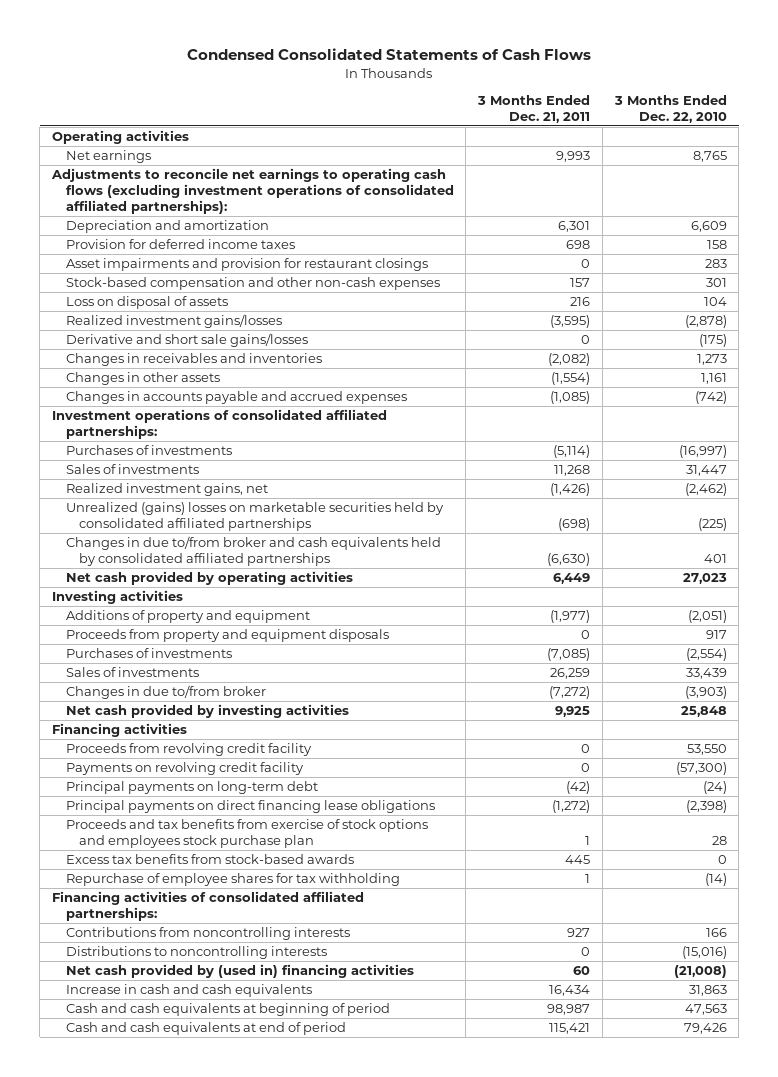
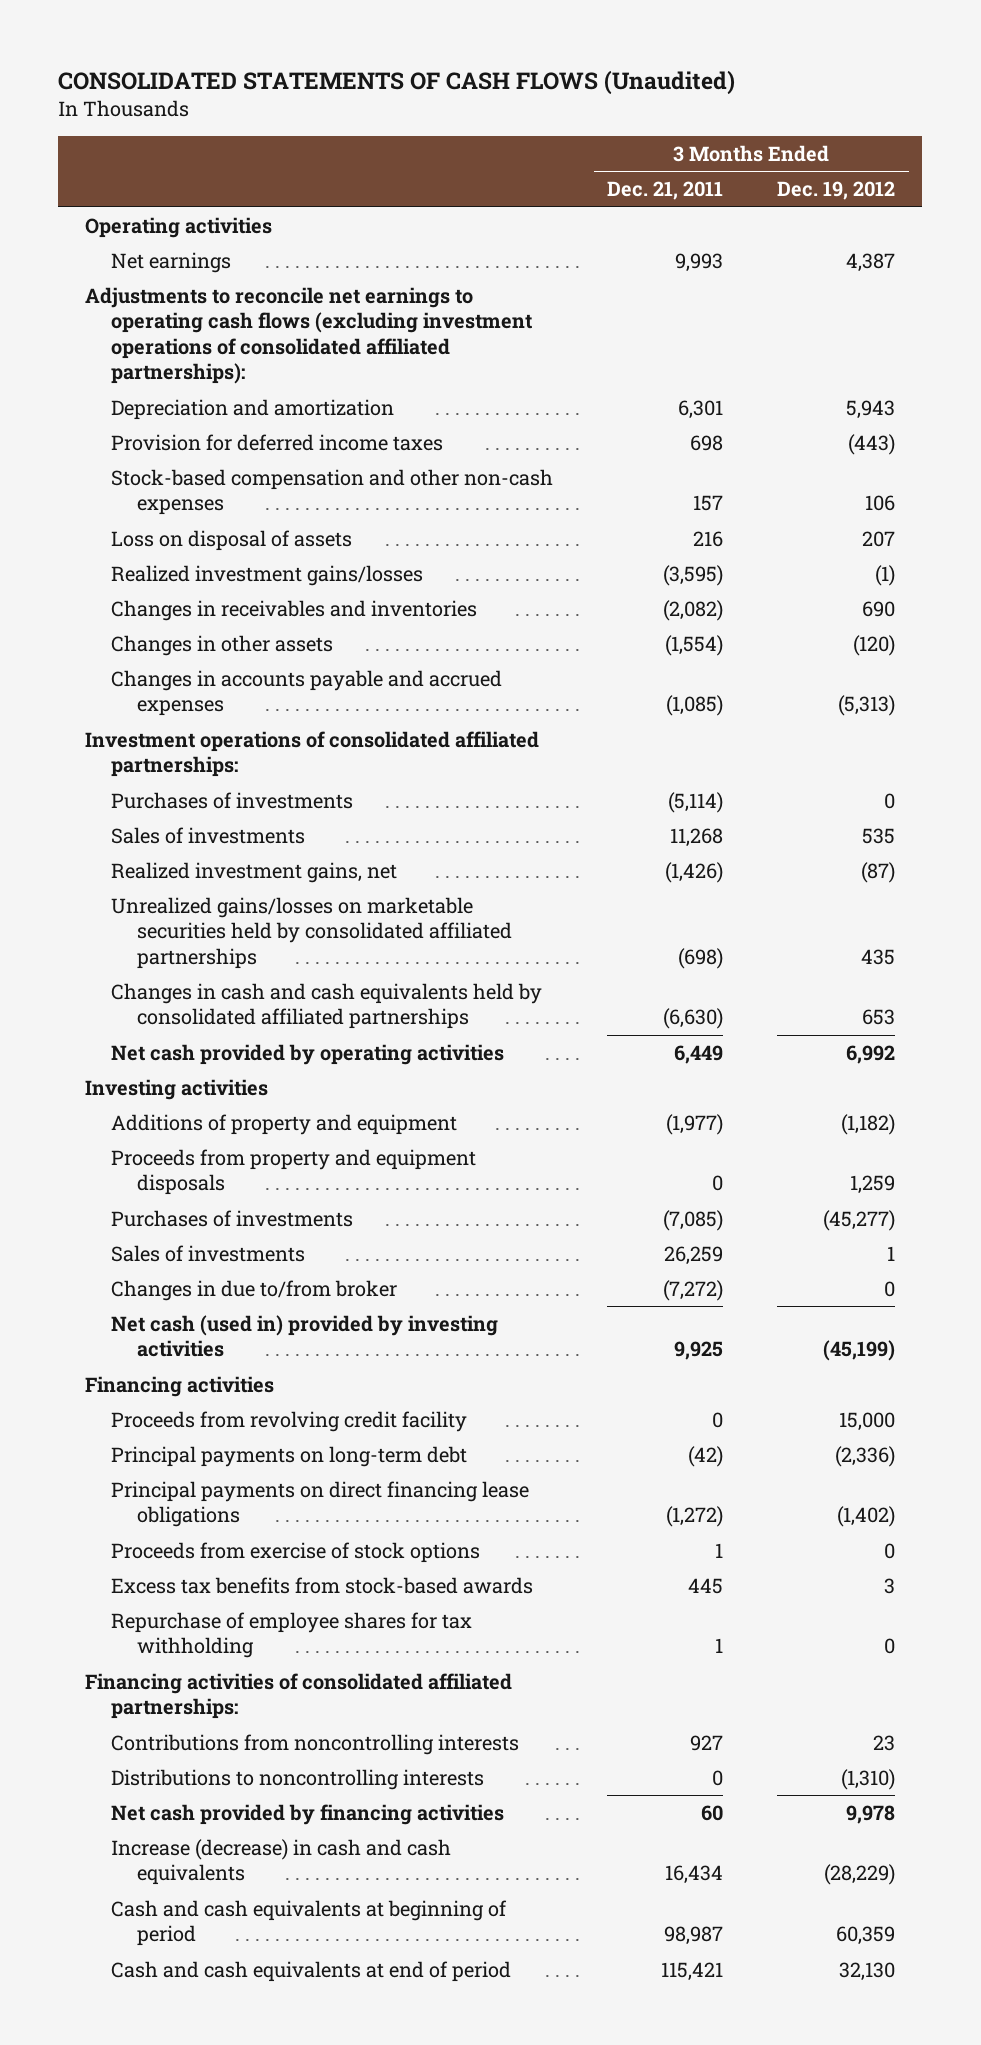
- Condensed Consolidated Statements of Cash Flows
+ CONSOLIDATED STATEMENTS OF CASH FLOWS (Unaudited)
- | 3 Months Ended Dec. 21, 2011 | 3 Months Ended Dec. 22, 2010
+ | 3 Months Ended Dec. 21, 2011 | 3 Months Ended Dec. 19, 2012
- Asset impairments and provision for restaurant closings | 0 | 283
- Derivative and short sale gains/losses | 0 | (175)
- Unrealized (gains) losses on marketable securities held by consolidated affiliated partnerships | (698) | (225)
- Changes in due to/from broker and cash equivalents held by consolidated affiliated partnerships | (6,630) | 401
+ Unrealized gains/losses on marketable securities held by consolidated affiliated partnerships | (698) | 435
+ Changes in cash and cash equivalents held by consolidated affiliated partnerships | (6,630) | 653
- Net cash provided by investing activities | 9,925 | 25,848
+ Net cash (used in) provided by investing activities | 9,925 | (45,199)
- Payments on revolving credit facility | 0 | (57,300)
- Proceeds and tax benefits from exercise of stock options and employees stock purchase plan | 1 | 28
+ Proceeds from exercise of stock options | 1 | 0
- Net cash provided by (used in) financing activities | 60 | (21,008)
- Increase in cash and cash equivalents | 16,434 | 31,863
+ Net cash provided by financing activities | 60 | 9,978
+ Increase (decrease) in cash and cash equivalents | 16,434 | (28,229)

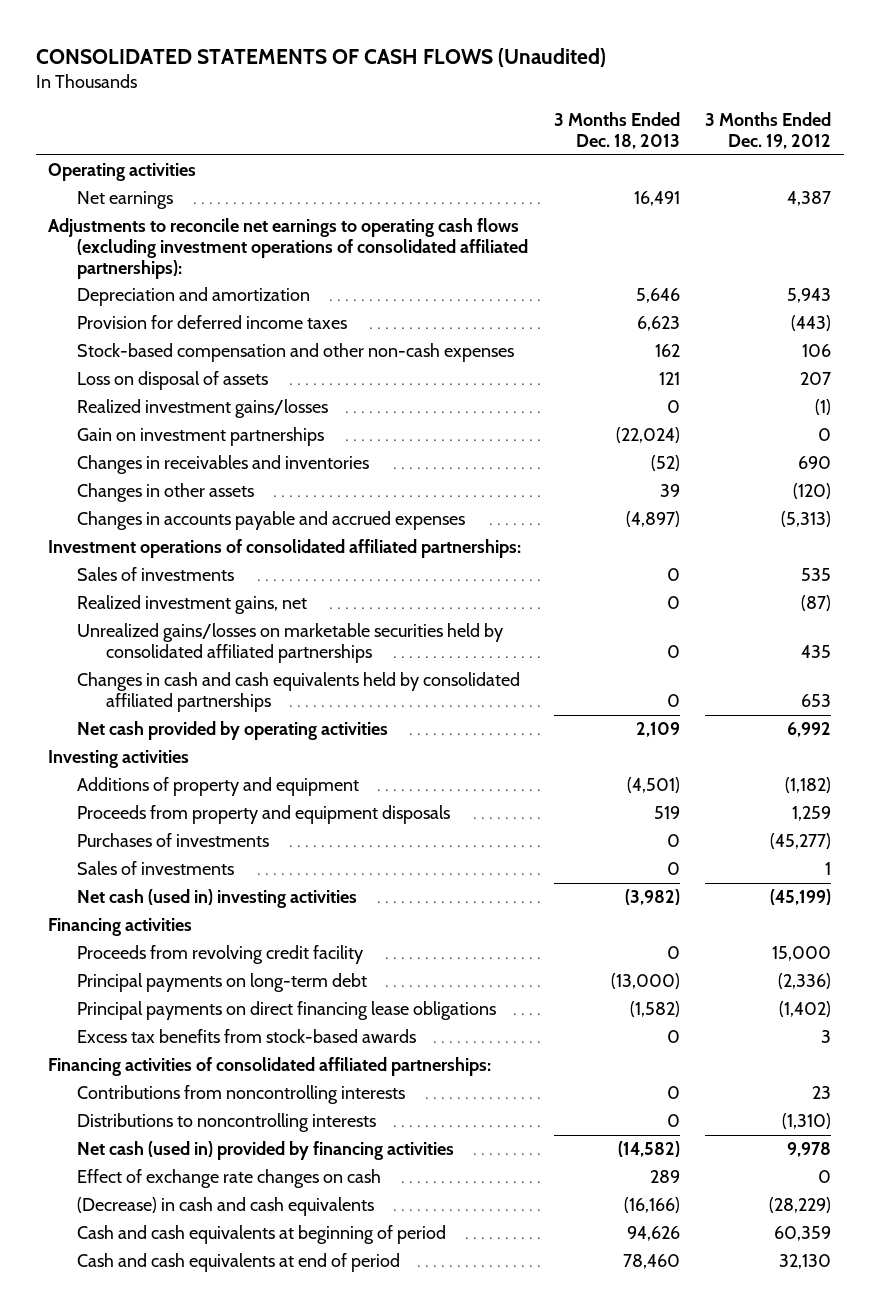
- | 3 Months Ended Dec. 21, 2011 | 3 Months Ended Dec. 19, 2012
+ | 3 Months Ended Dec. 18, 2013 | 3 Months Ended Dec. 19, 2012
+ Gain on investment partnerships | (22,024) | 0
- Purchases of investments | (5,114) | 0
- Changes in due to/from broker | (7,272) | 0
- Net cash (used in) provided by investing activities | 9,925 | (45,199)
+ Net cash (used in) investing activities | (3,982) | (45,199)
- Proceeds from exercise of stock options | 1 | 0
- Repurchase of employee shares for tax withholding | 1 | 0
- Net cash provided by financing activities | 60 | 9,978
- Increase (decrease) in cash and cash equivalents | 16,434 | (28,229)
+ Net cash (used in) provided by financing activities | (14,582) | 9,978
+ Effect of exchange rate changes on cash | 289 | 0
+ (Decrease) in cash and cash equivalents | (16,166) | (28,229)

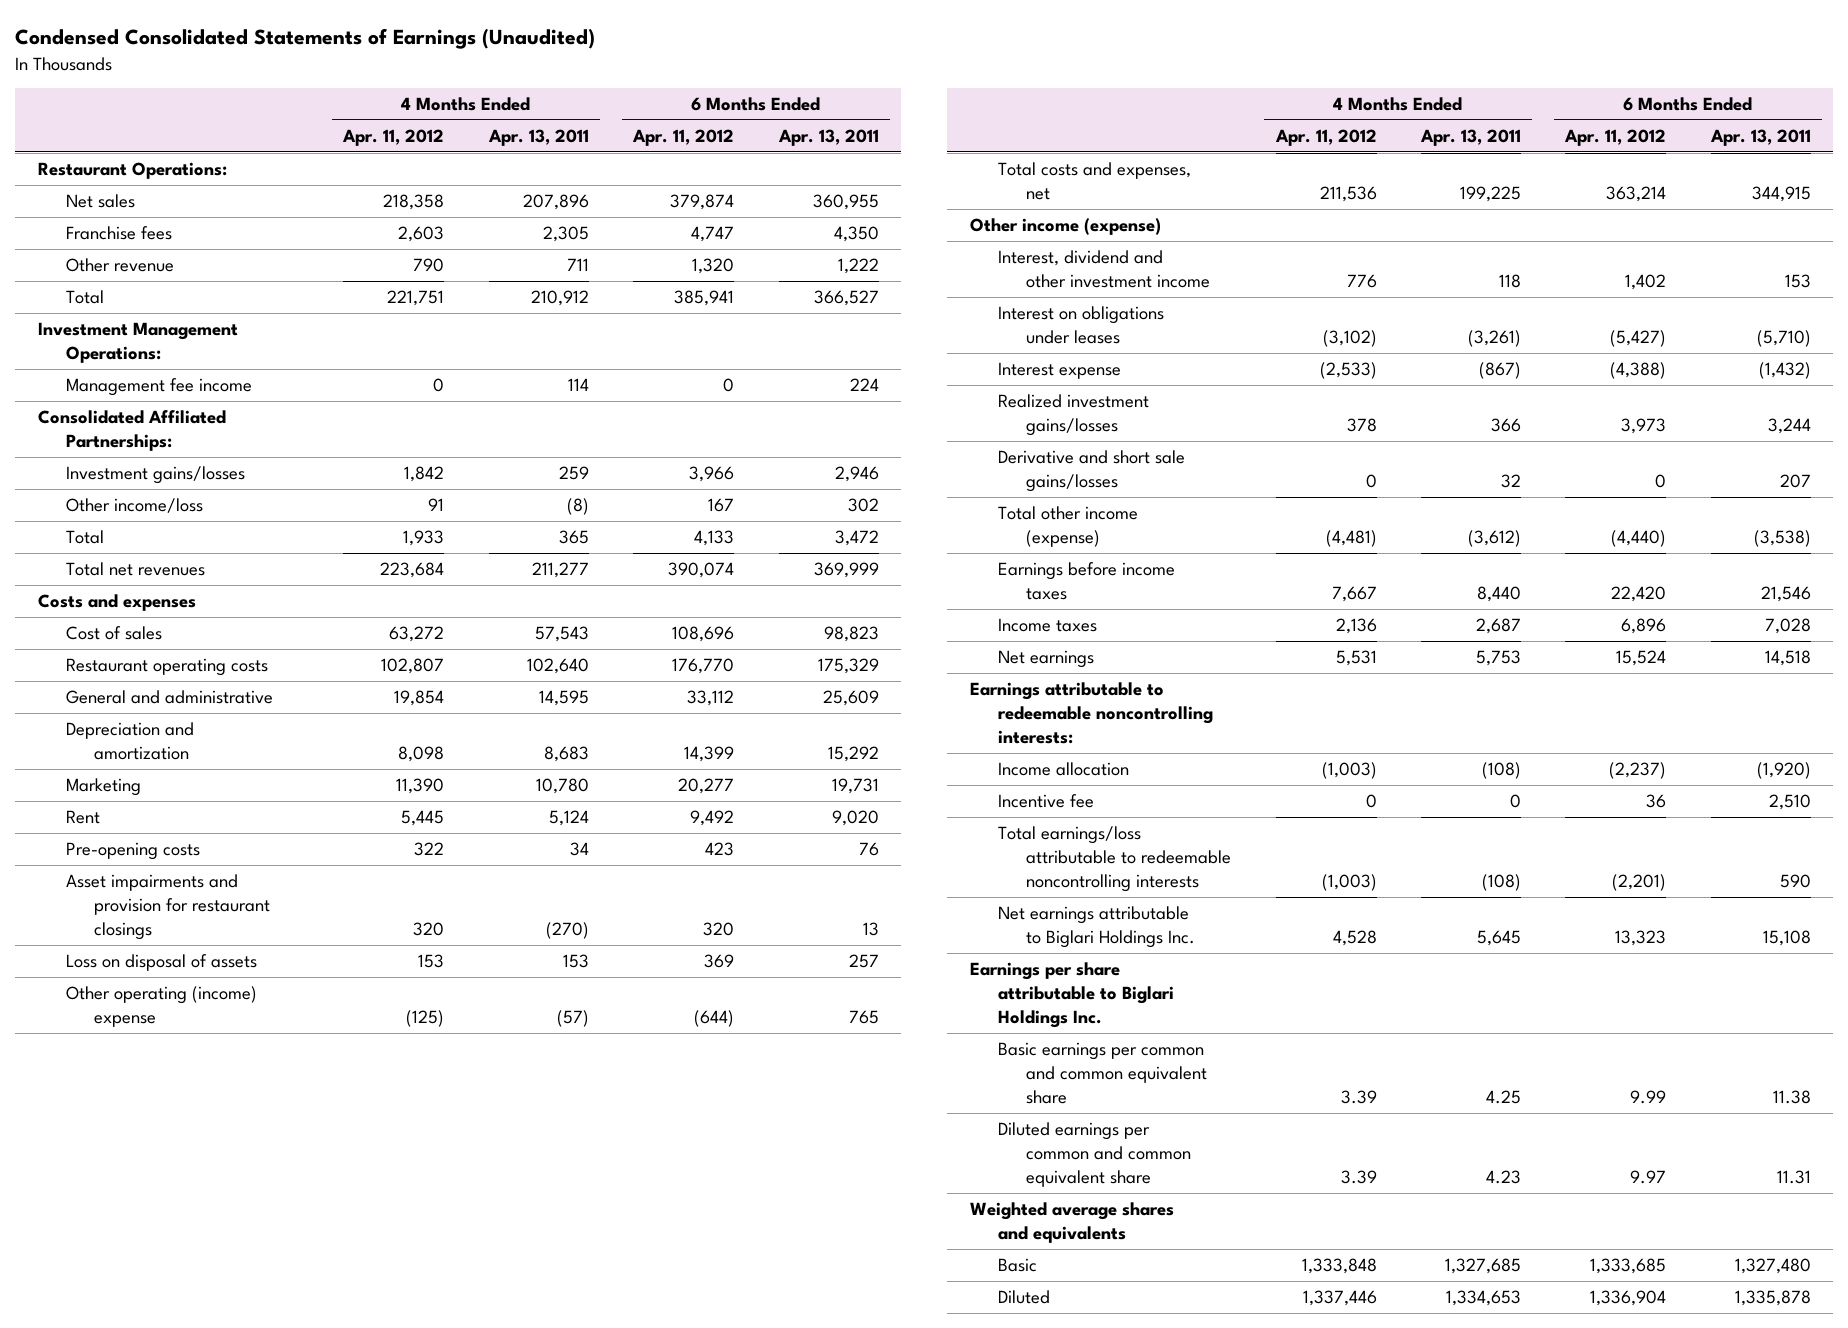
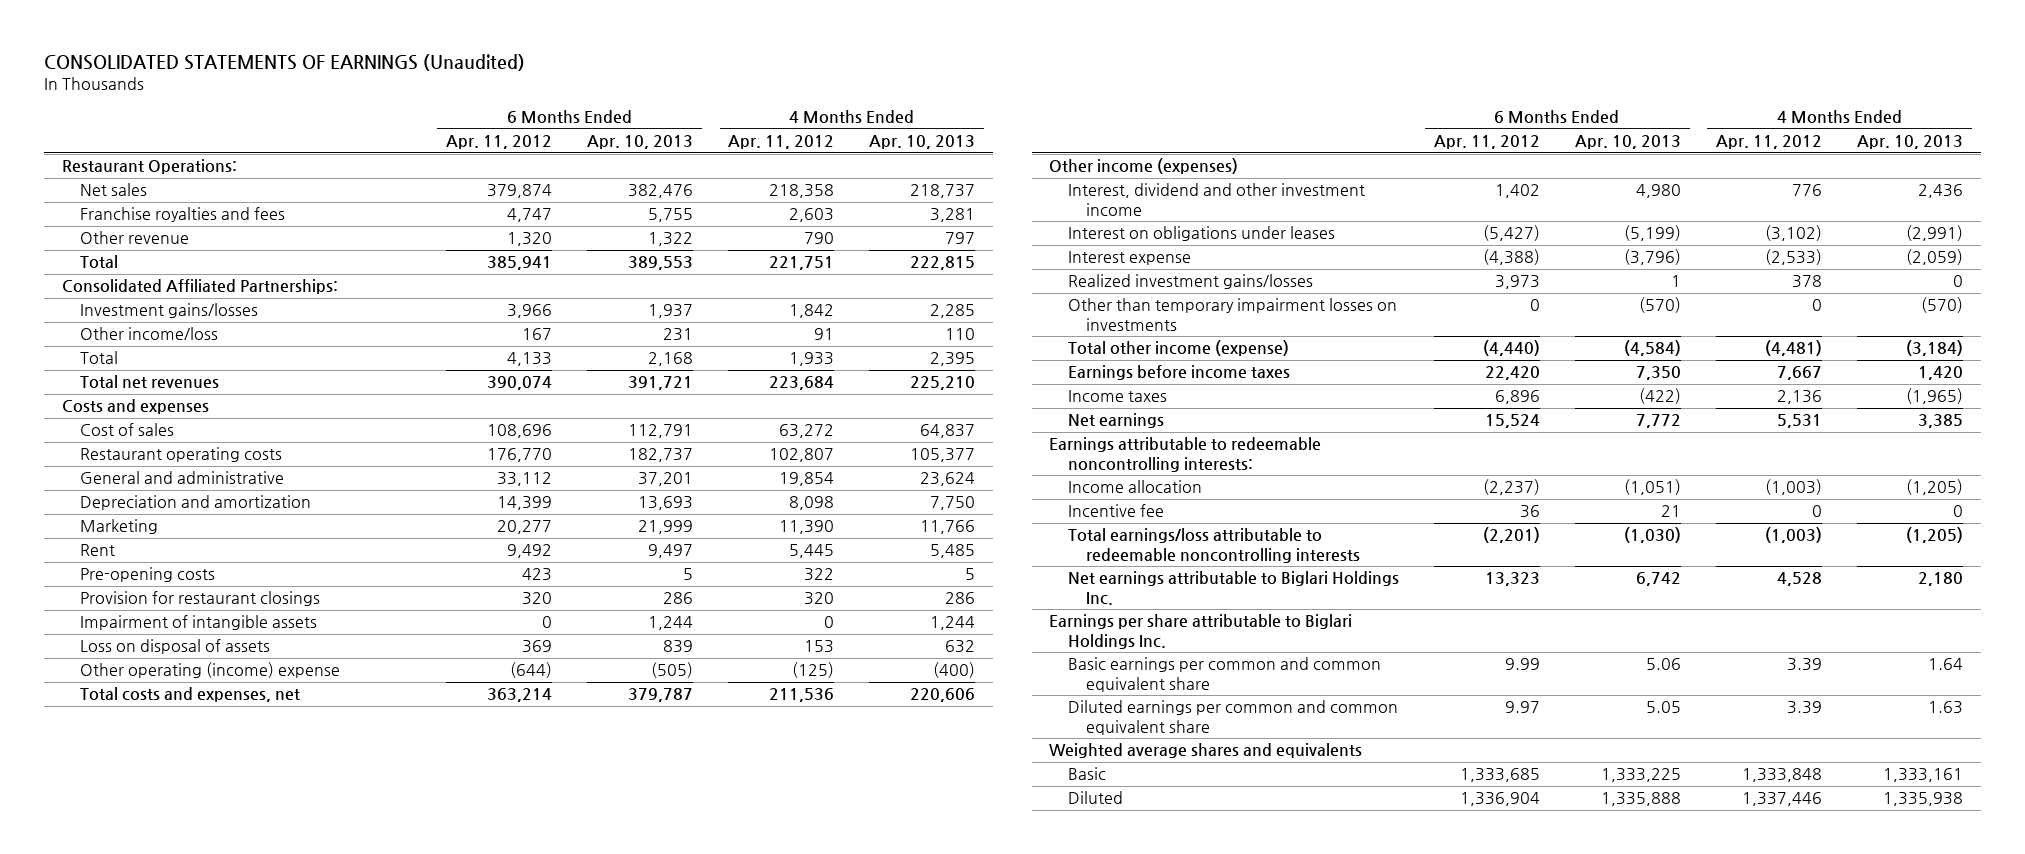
- Condensed Consolidated Statements of Earnings (Unaudited)
+ CONSOLIDATED STATEMENTS OF EARNINGS (Unaudited)
- | 4 Months Ended Apr. 11, 2012 | 4 Months Ended Apr. 13, 2011 | 6 Months Ended Apr. 11, 2012 | 6 Months Ended Apr. 13, 2011
+ | 6 Months Ended Apr. 11, 2012 | 6 Months Ended Apr. 10, 2013 | 4 Months Ended Apr. 11, 2012 | 4 Months Ended Apr. 10, 2013
- Franchise fees | 2,603 | 2,305 | 4,747 | 4,350
+ Franchise royalties and fees | 4,747 | 5,755 | 2,603 | 3,281
- Investment Management Operations:
- Management fee income | 0 | 114 | 0 | 224
- Asset impairments and provision for restaurant closings | 320 | (270) | 320 | 13
+ Provision for restaurant closings | 320 | 286 | 320 | 286
+ Impairment of intangible assets | 0 | 1,244 | 0 | 1,244
- Other income (expense)
+ Other income (expenses)
- Derivative and short sale gains/losses | 0 | 32 | 0 | 207
+ Other than temporary impairment losses on investments | 0 | (570) | 0 | (570)

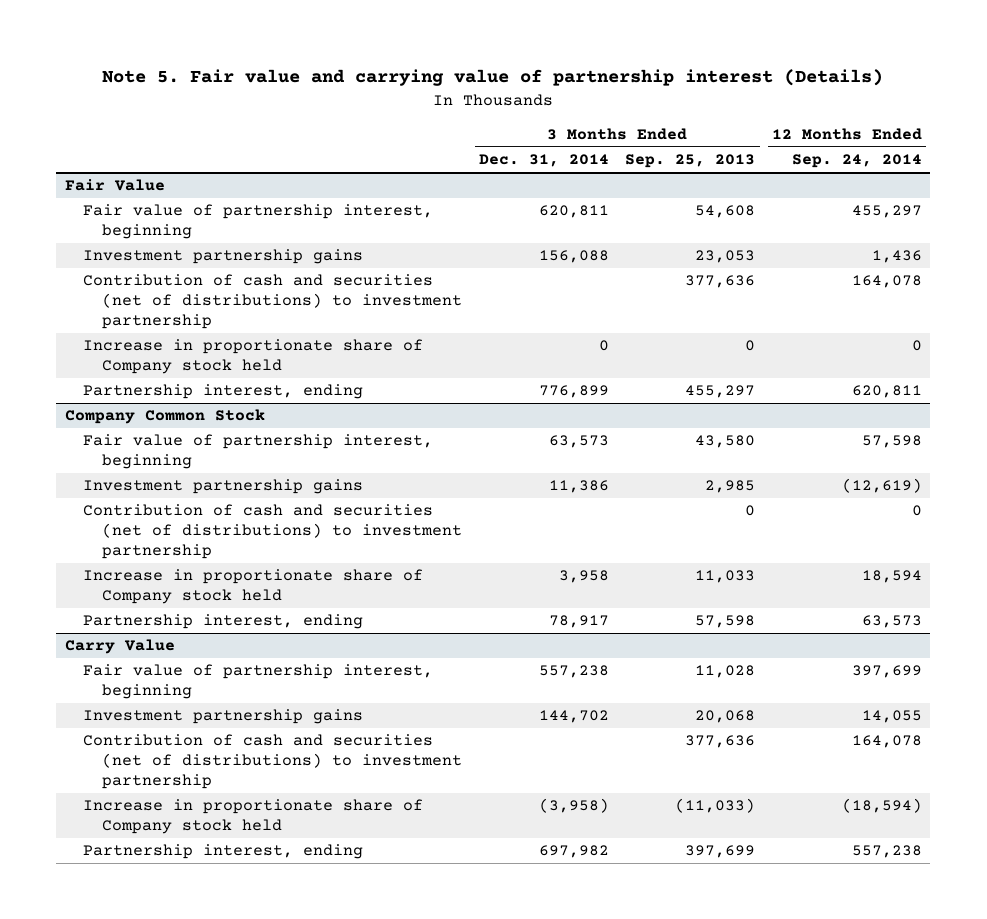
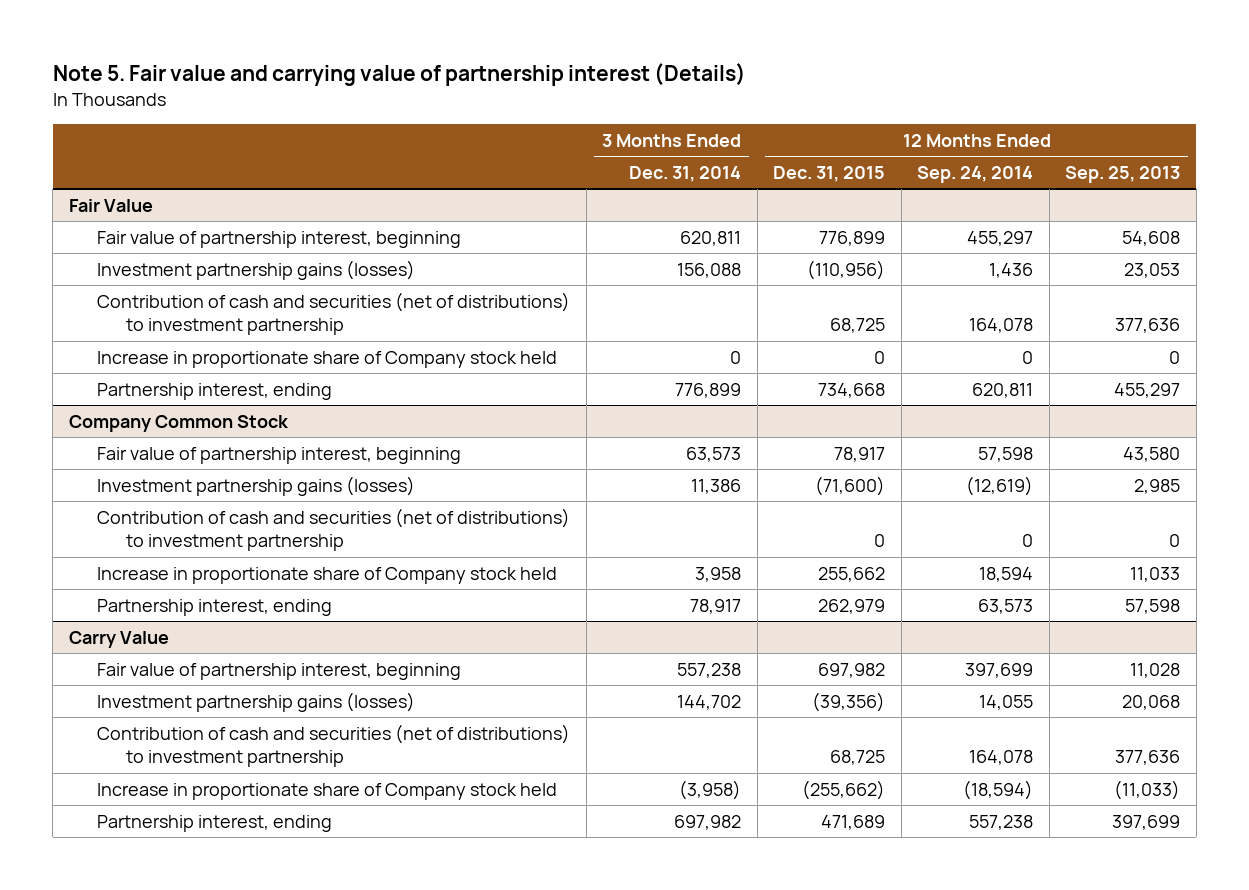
- | 3 Months Ended Dec. 31, 2014 | 3 Months Ended Sep. 25, 2013 | 12 Months Ended Sep. 24, 2014
+ | 3 Months Ended Dec. 31, 2014 | 12 Months Ended Dec. 31, 2015 | 12 Months Ended Sep. 24, 2014 | 12 Months Ended Sep. 25, 2013
@ Fair Value
- Investment partnership gains | 156,088 | 23,053 | 1,436
+ Investment partnership gains (losses) | 156,088 | (110,956) | 1,436 | 23,053
@ Company Common Stock
- Investment partnership gains | 11,386 | 2,985 | (12,619)
+ Investment partnership gains (losses) | 11,386 | (71,600) | (12,619) | 2,985
@ Carry Value
- Investment partnership gains | 144,702 | 20,068 | 14,055
+ Investment partnership gains (losses) | 144,702 | (39,356) | 14,055 | 20,068

